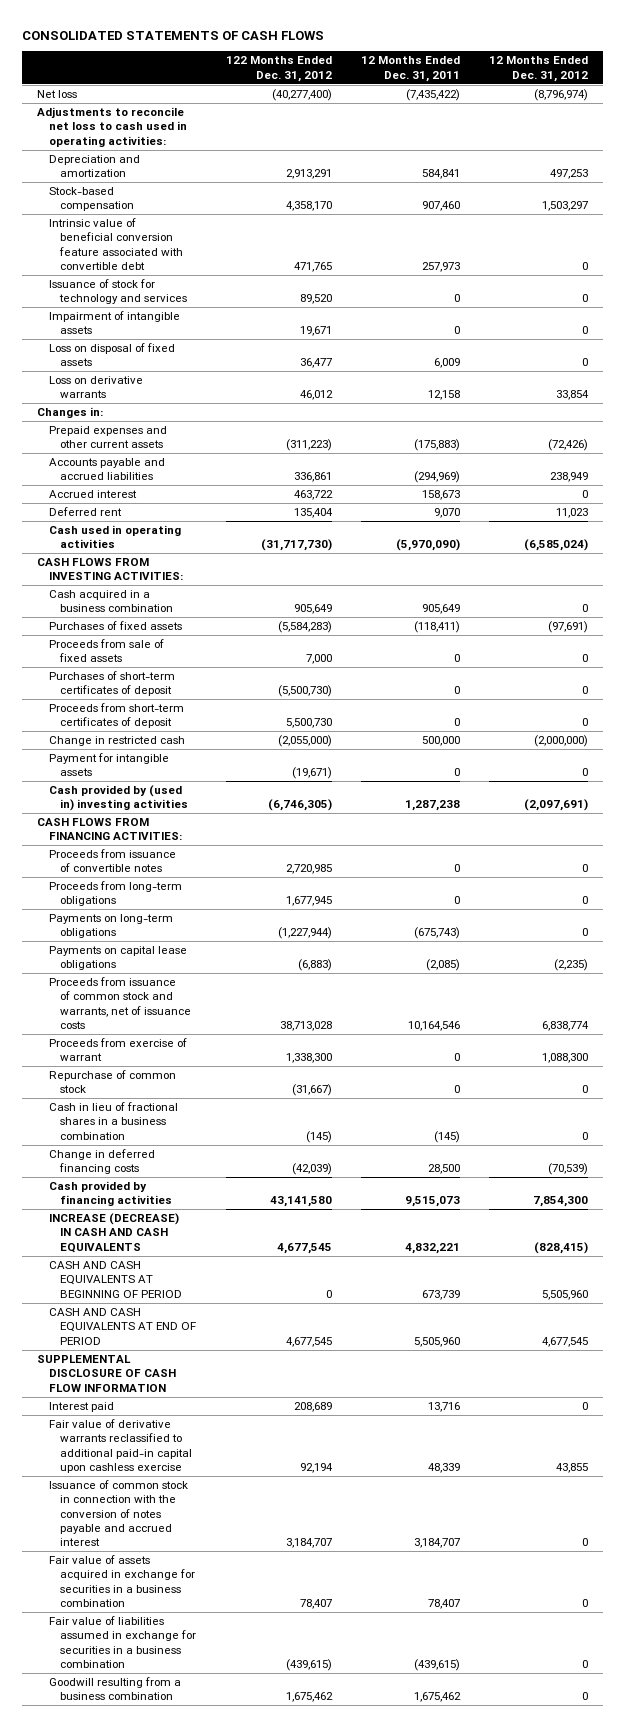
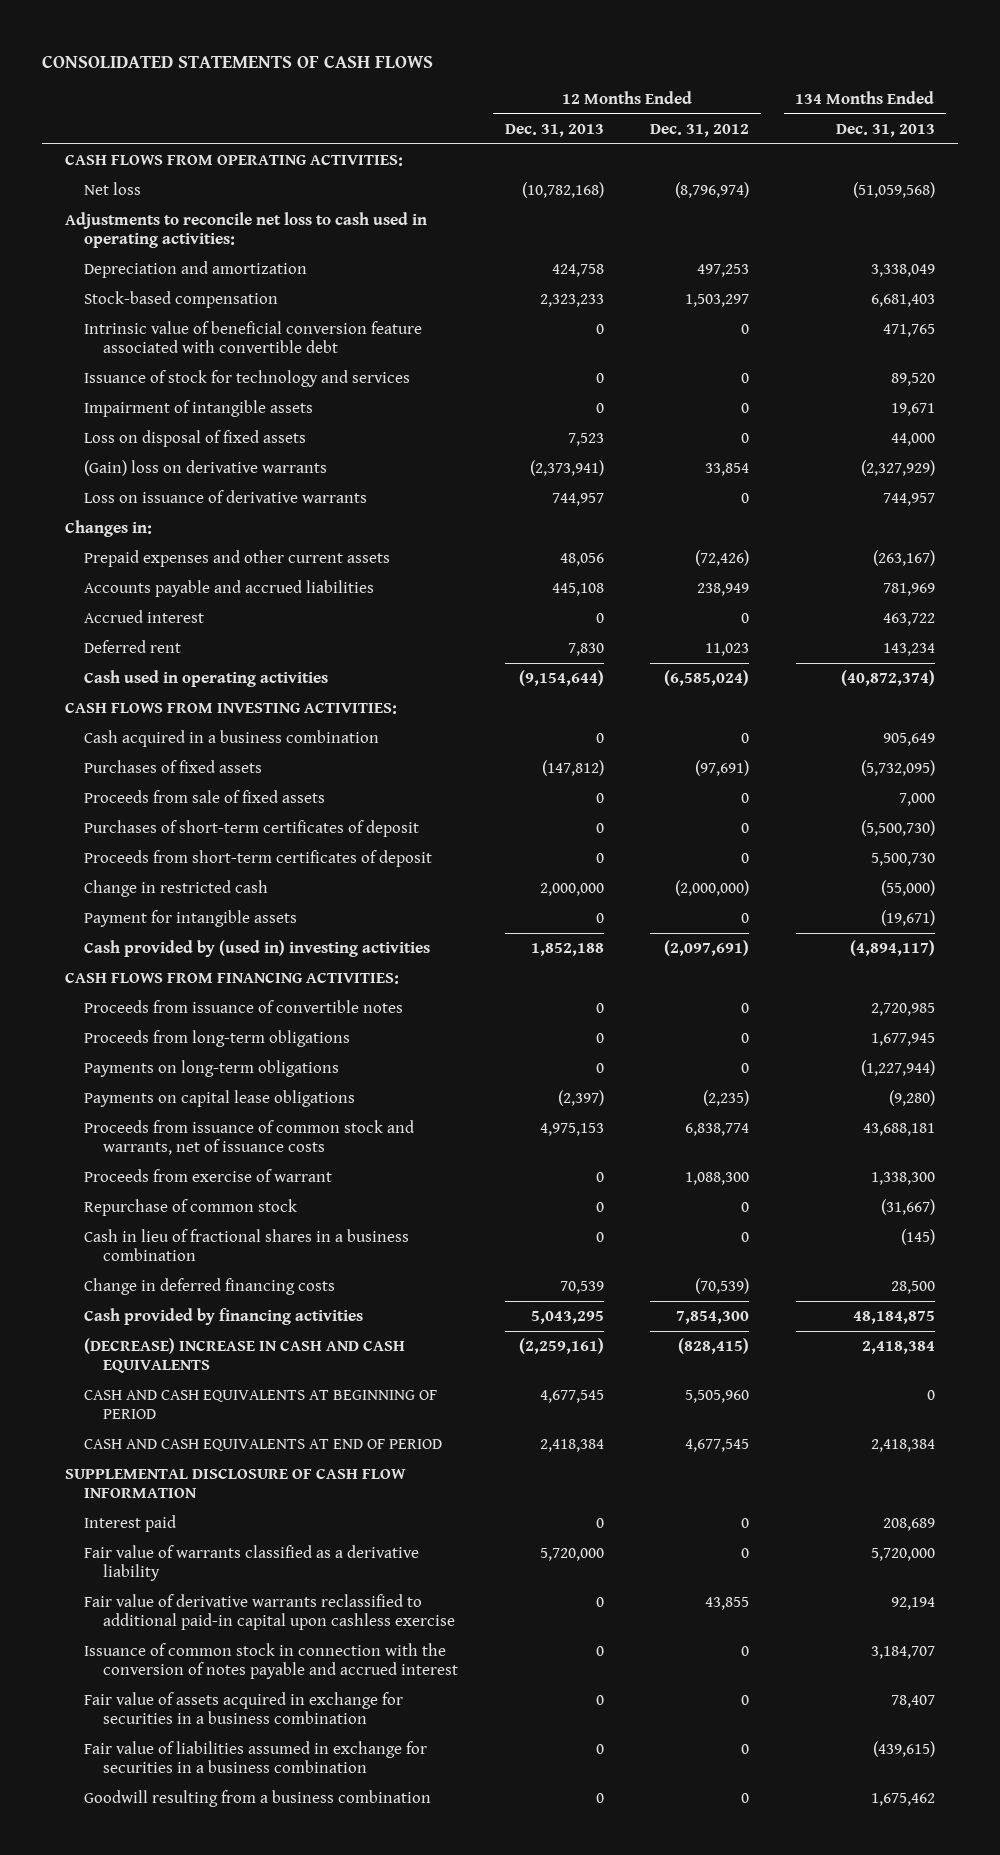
- | 122 Months Ended Dec. 31, 2012 | 12 Months Ended Dec. 31, 2011 | 12 Months Ended Dec. 31, 2012
+ | 12 Months Ended Dec. 31, 2013 | 12 Months Ended Dec. 31, 2012 | 134 Months Ended Dec. 31, 2013
+ CASH FLOWS FROM OPERATING ACTIVITIES:
- Loss on derivative warrants | 46,012 | 12,158 | 33,854
+ (Gain) loss on derivative warrants | (2,373,941) | 33,854 | (2,327,929)
+ Loss on issuance of derivative warrants | 744,957 | 0 | 744,957
- INCREASE (DECREASE) IN CASH AND CASH EQUIVALENTS | 4,677,545 | 4,832,221 | (828,415)
+ (DECREASE) INCREASE IN CASH AND CASH EQUIVALENTS | (2,259,161) | (828,415) | 2,418,384
+ Fair value of warrants classified as a derivative liability | 5,720,000 | 0 | 5,720,000

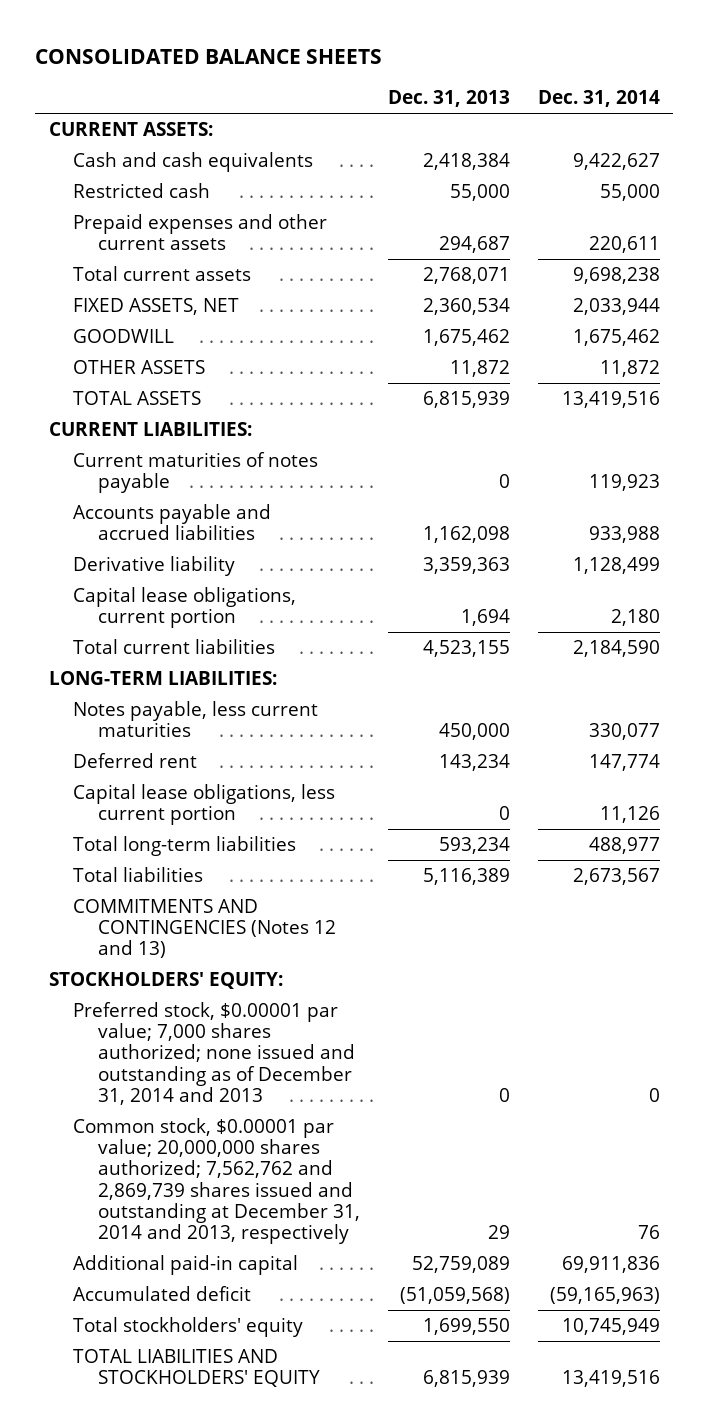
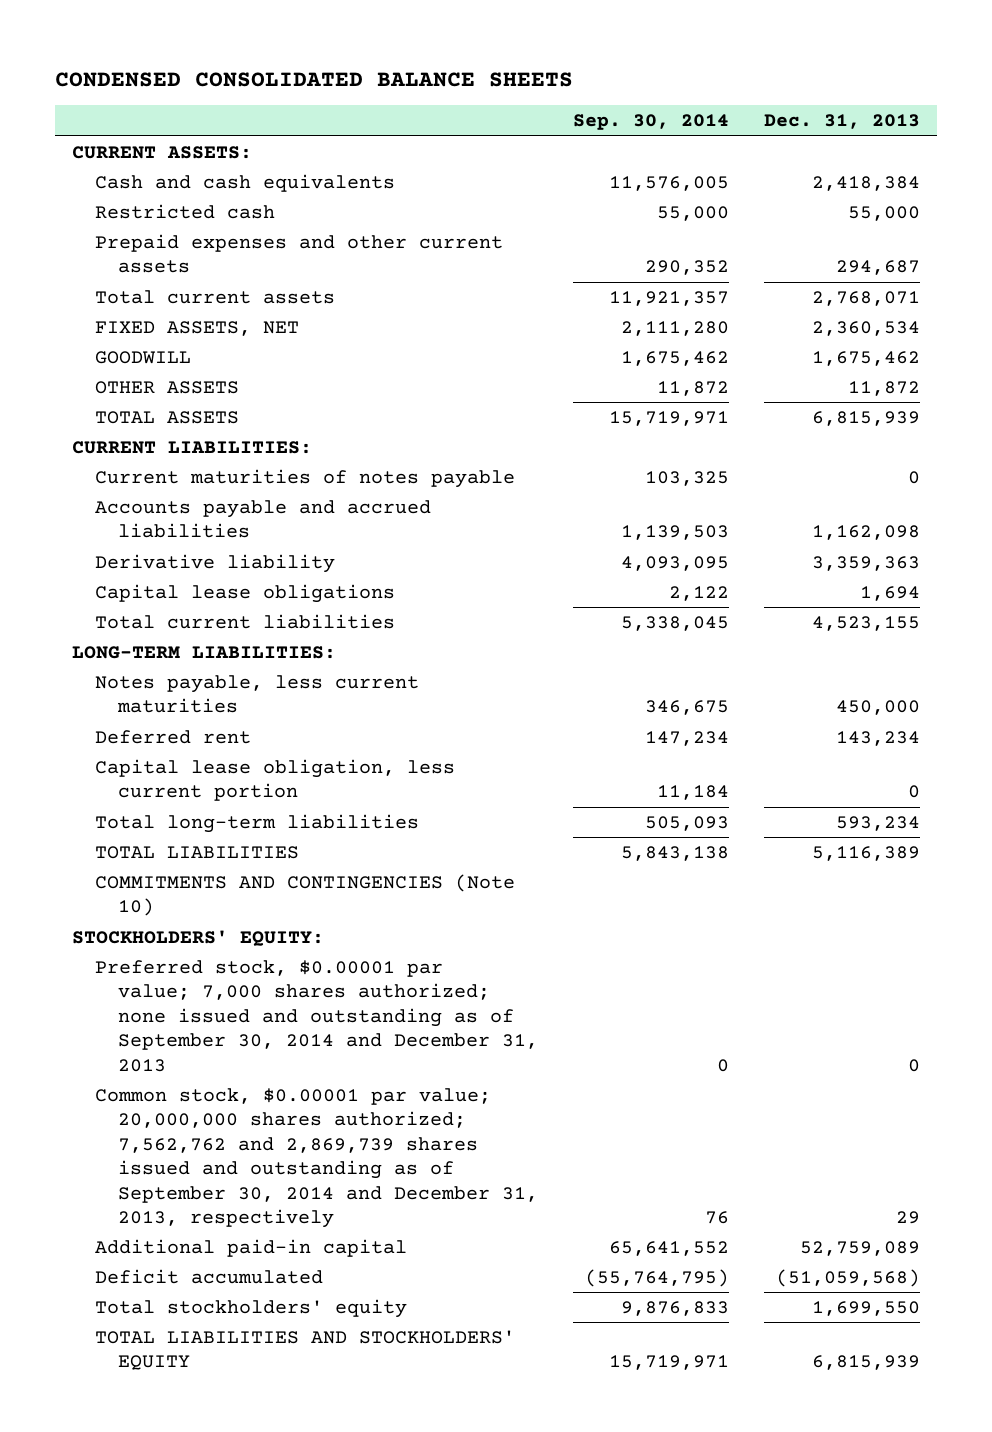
- CONSOLIDATED BALANCE SHEETS
+ CONDENSED CONSOLIDATED BALANCE SHEETS
- | Dec. 31, 2013 | Dec. 31, 2014
+ | Sep. 30, 2014 | Dec. 31, 2013
- Capital lease obligations, current portion | 1,694 | 2,180
+ Capital lease obligations | 2,122 | 1,694
- Capital lease obligations, less current portion | 0 | 11,126
+ Capital lease obligation, less current portion | 11,184 | 0
- Total liabilities | 5,116,389 | 2,673,567
- COMMITMENTS AND CONTINGENCIES (Notes 12 and 13)
+ TOTAL LIABILITIES | 5,843,138 | 5,116,389
+ COMMITMENTS AND CONTINGENCIES (Note 10)
- Preferred stock, $0.00001 par value; 7,000 shares authorized; none issued and outstanding as of December 31, 2014 and 2013 | 0 | 0
- Common stock, $0.00001 par value; 20,000,000 shares authorized; 7,562,762 and 2,869,739 shares issued and outstanding at December 31, 2014 and 2013, respectively | 29 | 76
+ Preferred stock, $0.00001 par value; 7,000 shares authorized; none issued and outstanding as of September 30, 2014 and December 31, 2013 | 0 | 0
+ Common stock, $0.00001 par value; 20,000,000 shares authorized; 7,562,762 and 2,869,739 shares issued and outstanding as of September 30, 2014 and December 31, 2013, respectively | 76 | 29
- Accumulated deficit | (51,059,568) | (59,165,963)
+ Deficit accumulated | (55,764,795) | (51,059,568)

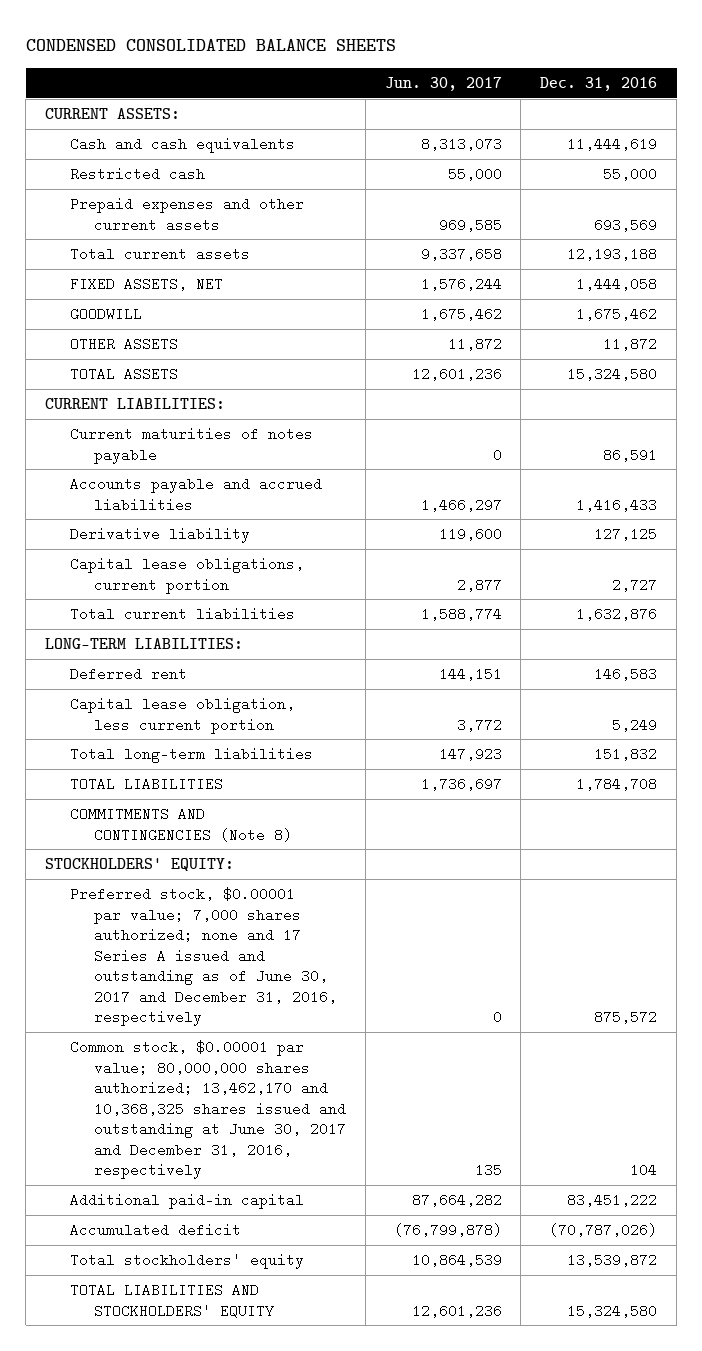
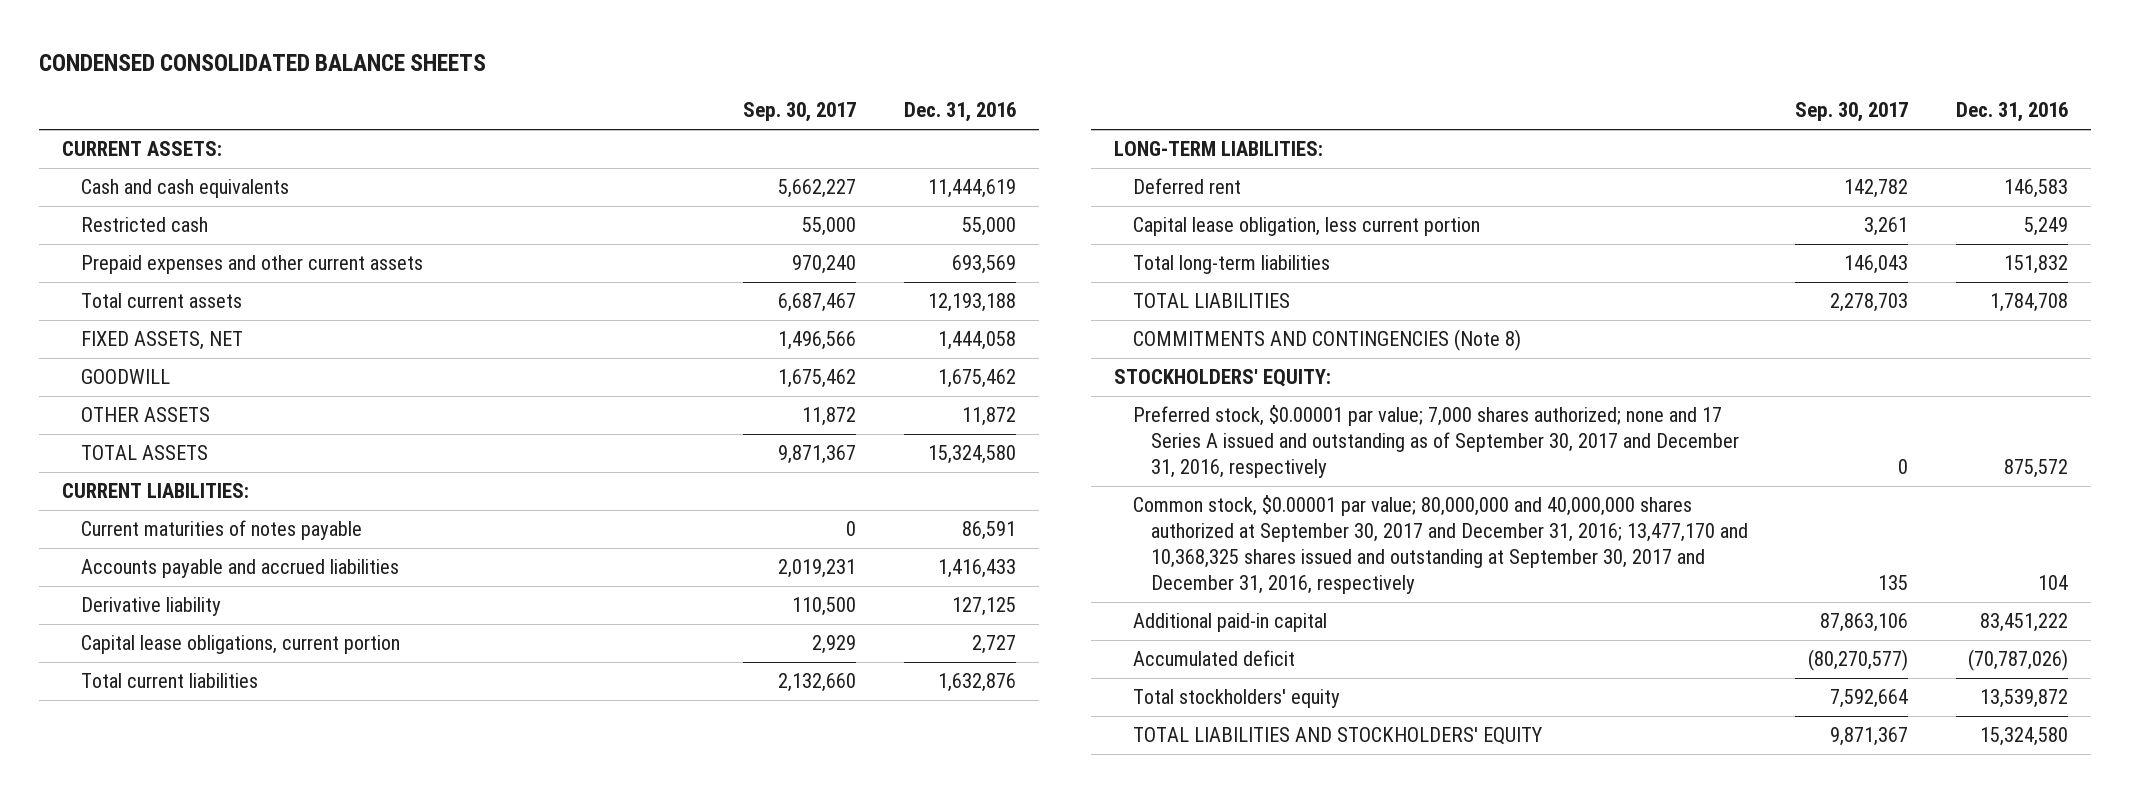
- | Jun. 30, 2017 | Dec. 31, 2016
+ | Sep. 30, 2017 | Dec. 31, 2016
- Preferred stock, $0.00001 par value; 7,000 shares authorized; none and 17 Series A issued and outstanding as of June 30, 2017 and December 31, 2016, respectively | 0 | 875,572
- Common stock, $0.00001 par value; 80,000,000 shares authorized; 13,462,170 and 10,368,325 shares issued and outstanding at June 30, 2017 and December 31, 2016, respectively | 135 | 104
+ Preferred stock, $0.00001 par value; 7,000 shares authorized; none and 17 Series A issued and outstanding as of September 30, 2017 and December 31, 2016, respectively | 0 | 875,572
+ Common stock, $0.00001 par value; 80,000,000 and 40,000,000 shares authorized at September 30, 2017 and December 31, 2016; 13,477,170 and 10,368,325 shares issued and outstanding at September 30, 2017 and December 31, 2016, respectively | 135 | 104

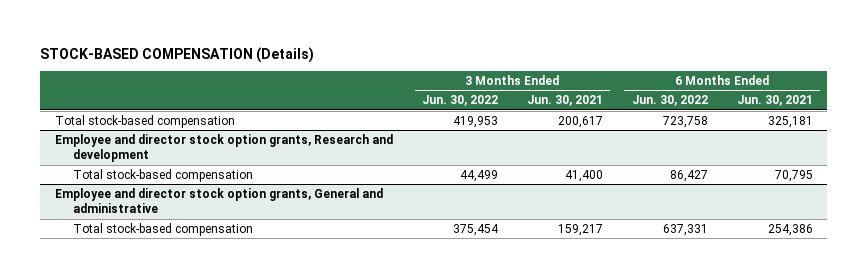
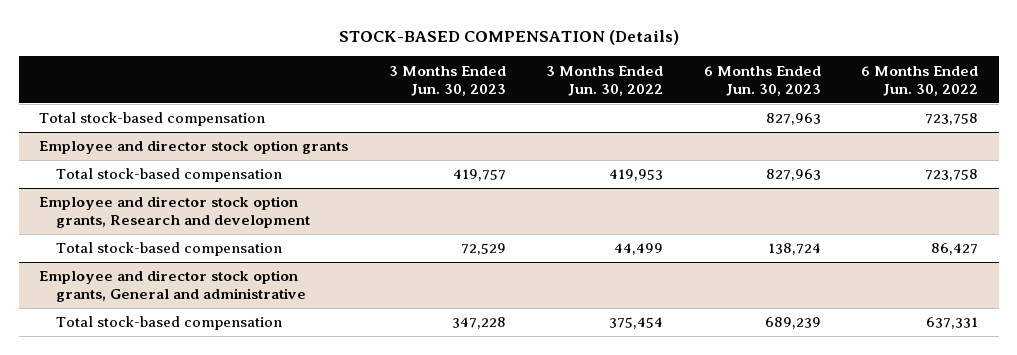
- | 3 Months Ended Jun. 30, 2022 | 3 Months Ended Jun. 30, 2021 | 6 Months Ended Jun. 30, 2022 | 6 Months Ended Jun. 30, 2021
+ | 3 Months Ended Jun. 30, 2023 | 3 Months Ended Jun. 30, 2022 | 6 Months Ended Jun. 30, 2023 | 6 Months Ended Jun. 30, 2022
+ Total stock-based compensation | | | 827,963 | 723,758
+ Employee and director stock option grants

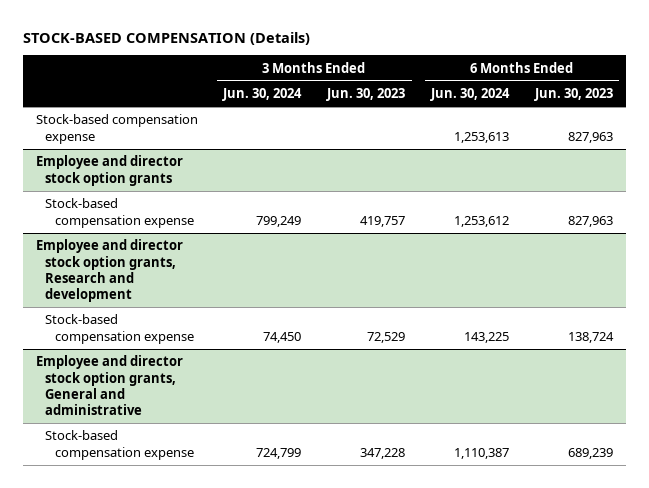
- | 3 Months Ended Jun. 30, 2023 | 3 Months Ended Jun. 30, 2022 | 6 Months Ended Jun. 30, 2023 | 6 Months Ended Jun. 30, 2022
+ | 3 Months Ended Jun. 30, 2024 | 3 Months Ended Jun. 30, 2023 | 6 Months Ended Jun. 30, 2024 | 6 Months Ended Jun. 30, 2023
- Total stock-based compensation | | | 827,963 | 723,758
+ Stock-based compensation expense | | | 1,253,613 | 827,963
@ Employee and director stock option grants
- Total stock-based compensation | 419,757 | 419,953 | 827,963 | 723,758
+ Stock-based compensation expense | 799,249 | 419,757 | 1,253,612 | 827,963
@ Employee and director stock option grants, Research and development
- Total stock-based compensation | 72,529 | 44,499 | 138,724 | 86,427
+ Stock-based compensation expense | 74,450 | 72,529 | 143,225 | 138,724
@ Employee and director stock option grants, General and administrative
- Total stock-based compensation | 347,228 | 375,454 | 689,239 | 637,331
+ Stock-based compensation expense | 724,799 | 347,228 | 1,110,387 | 689,239

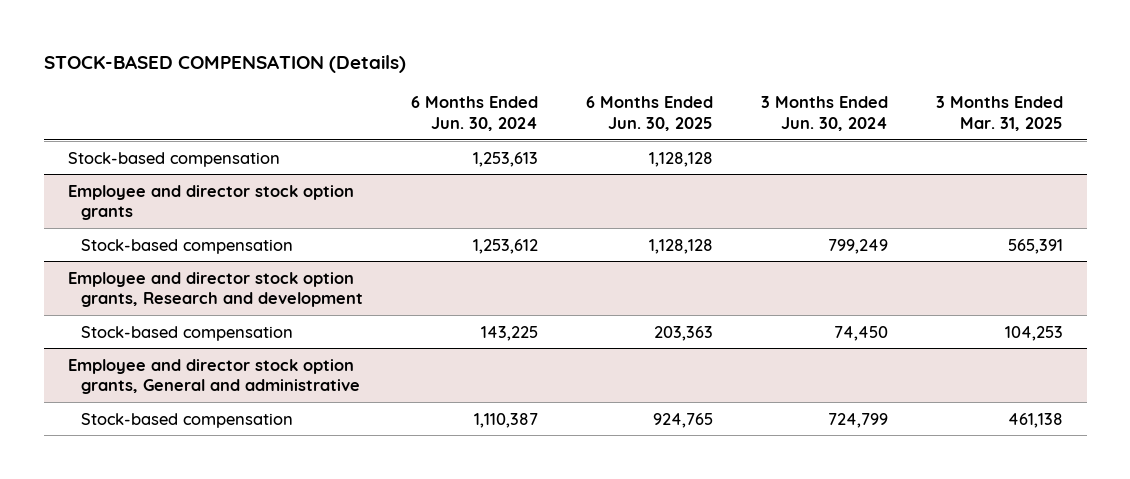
- | 3 Months Ended Jun. 30, 2024 | 3 Months Ended Jun. 30, 2023 | 6 Months Ended Jun. 30, 2024 | 6 Months Ended Jun. 30, 2023
+ | 6 Months Ended Jun. 30, 2024 | 6 Months Ended Jun. 30, 2025 | 3 Months Ended Jun. 30, 2024 | 3 Months Ended Mar. 31, 2025
- Stock-based compensation expense | | | 1,253,613 | 827,963
+ Stock-based compensation | 1,253,613 | 1,128,128 | |
@ Employee and director stock option grants
- Stock-based compensation expense | 799,249 | 419,757 | 1,253,612 | 827,963
+ Stock-based compensation | 1,253,612 | 1,128,128 | 799,249 | 565,391
@ Employee and director stock option grants, Research and development
- Stock-based compensation expense | 74,450 | 72,529 | 143,225 | 138,724
+ Stock-based compensation | 143,225 | 203,363 | 74,450 | 104,253
@ Employee and director stock option grants, General and administrative
- Stock-based compensation expense | 724,799 | 347,228 | 1,110,387 | 689,239
+ Stock-based compensation | 1,110,387 | 924,765 | 724,799 | 461,138

